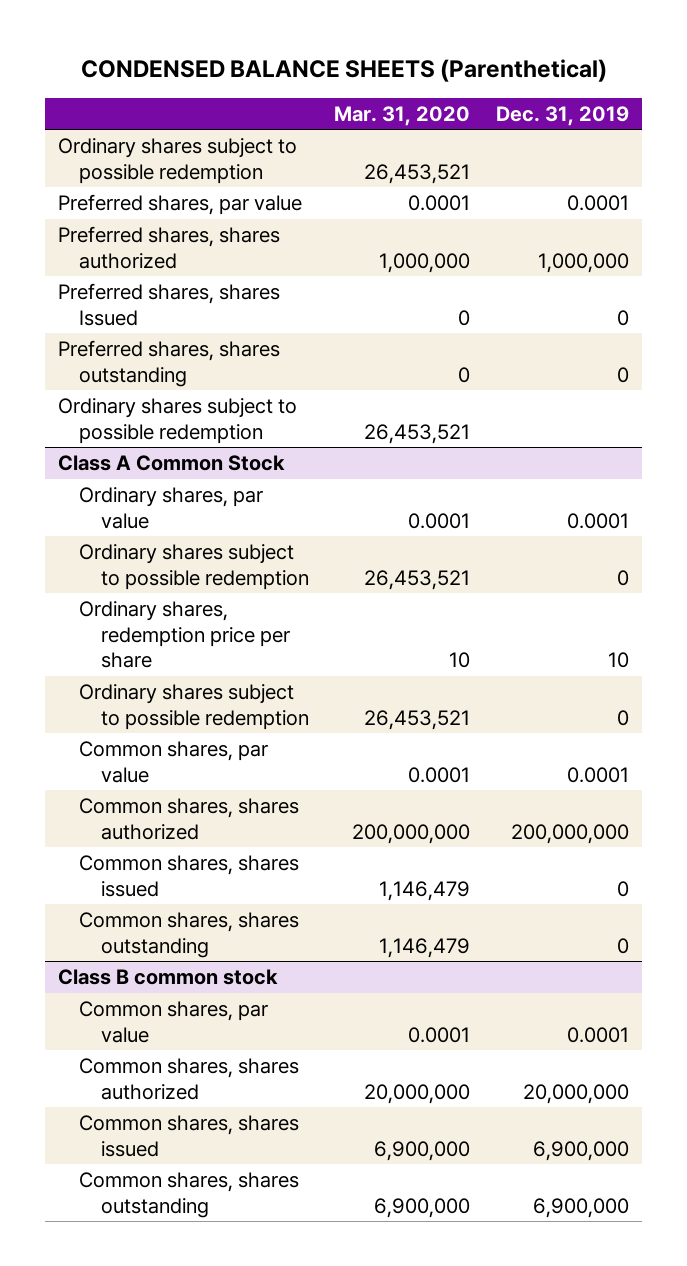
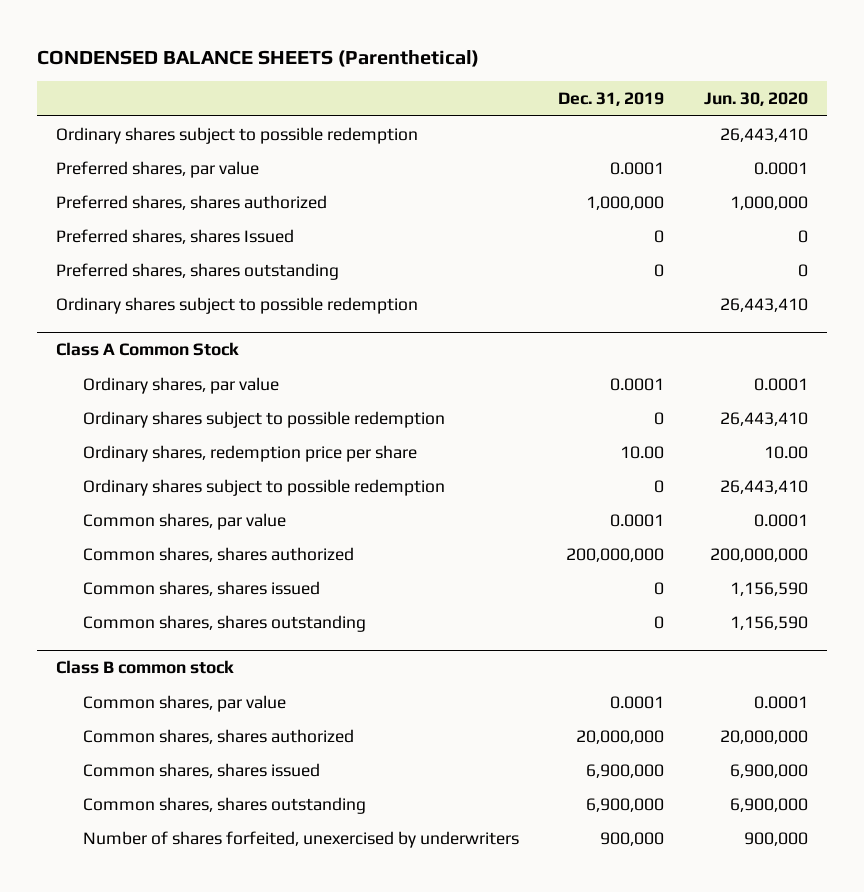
- | Mar. 31, 2020 | Dec. 31, 2019
+ | Dec. 31, 2019 | Jun. 30, 2020
@ Class A Common Stock
- Ordinary shares, redemption price per share | 10 | 10
+ Ordinary shares, redemption price per share | 10.00 | 10.00
@ Class B common stock
+ Number of shares forfeited, unexercised by underwriters | 900,000 | 900,000

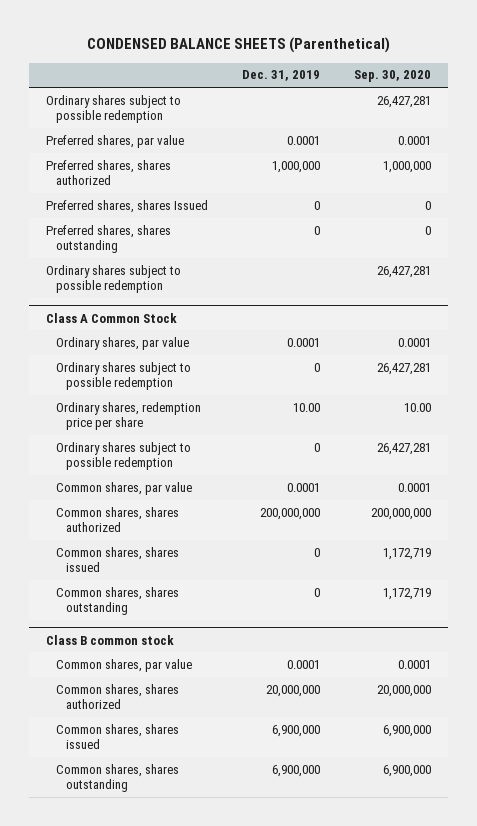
- | Dec. 31, 2019 | Jun. 30, 2020
+ | Dec. 31, 2019 | Sep. 30, 2020
@ Class B common stock
- Number of shares forfeited, unexercised by underwriters | 900,000 | 900,000

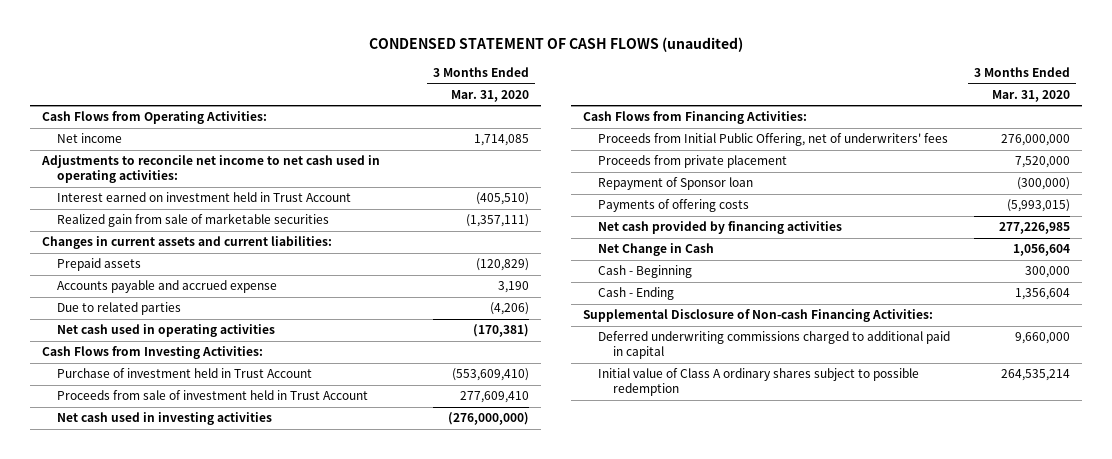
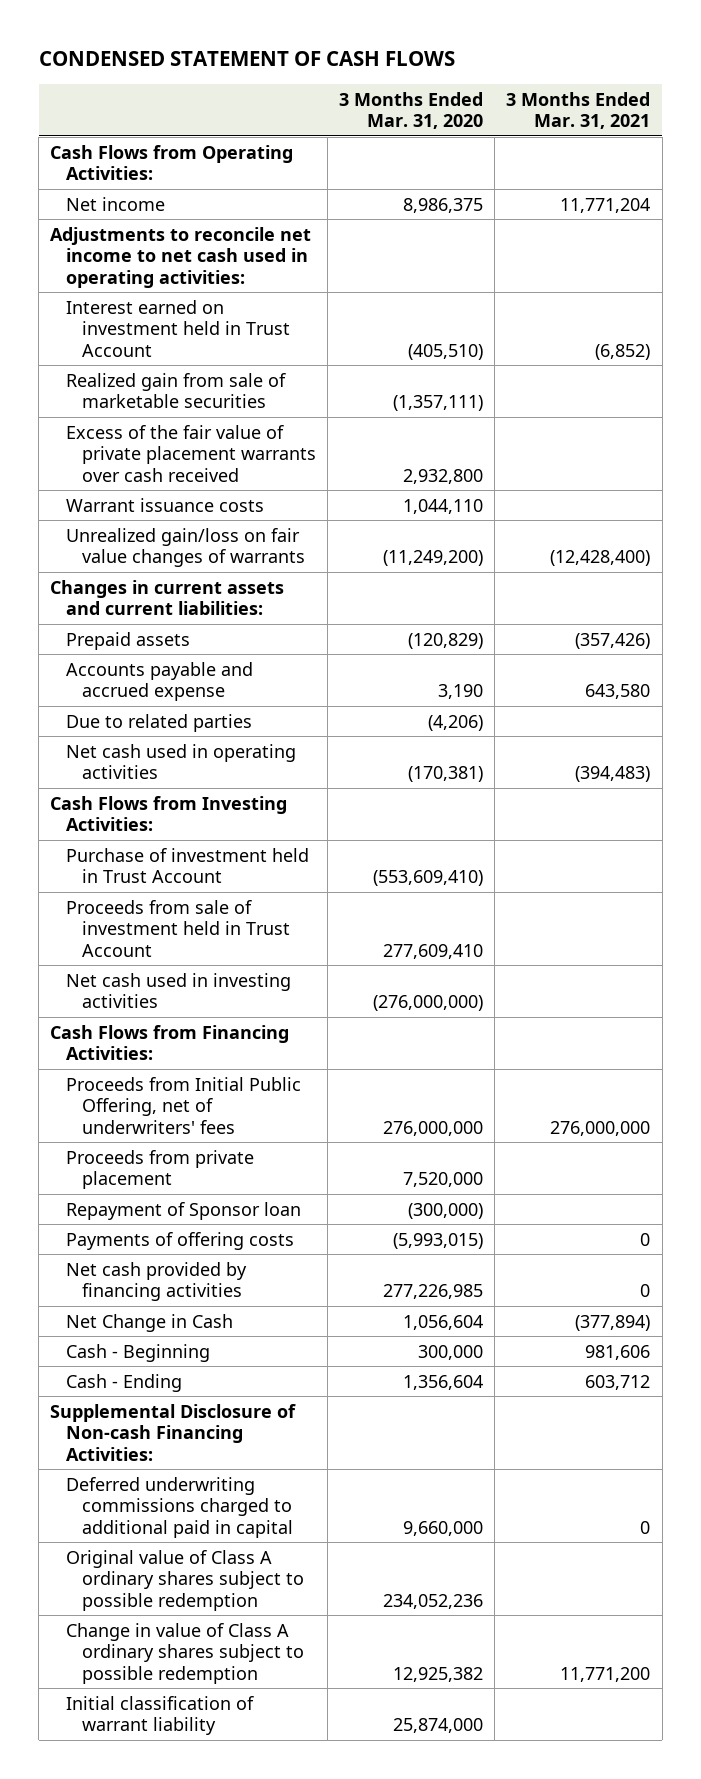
- CONDENSED STATEMENT OF CASH FLOWS (unaudited)
+ CONDENSED STATEMENT OF CASH FLOWS
- | 3 Months Ended Mar. 31, 2020
+ | 3 Months Ended Mar. 31, 2020 | 3 Months Ended Mar. 31, 2021
- Net income | 1,714,085
+ Net income | 8,986,375 | 11,771,204
+ Excess of the fair value of private placement warrants over cash received | 2,932,800 |
+ Warrant issuance costs | 1,044,110 |
+ Unrealized gain/loss on fair value changes of warrants | (11,249,200) | (12,428,400)
- Initial value of Class A ordinary shares subject to possible redemption | 264,535,214
+ Original value of Class A ordinary shares subject to possible redemption | 234,052,236 |
+ Change in value of Class A ordinary shares subject to possible redemption | 12,925,382 | 11,771,200
+ Initial classification of warrant liability | 25,874,000 |

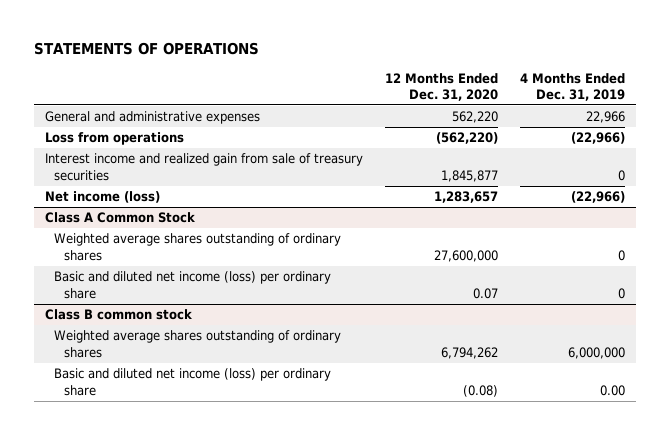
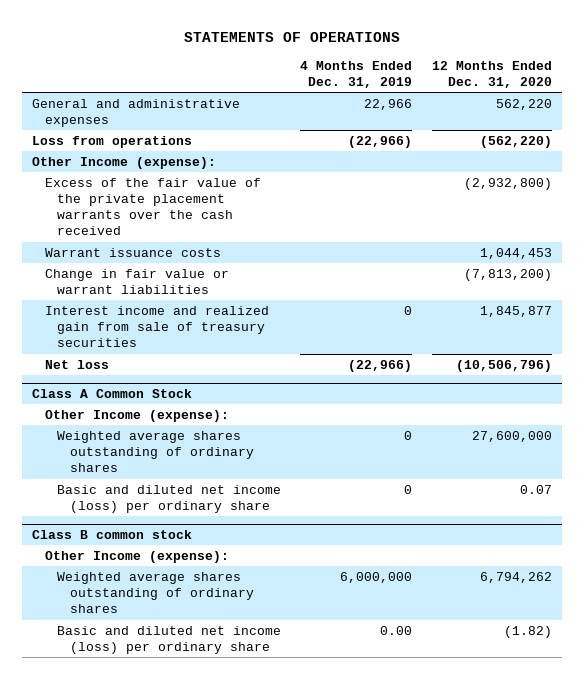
- | 12 Months Ended Dec. 31, 2020 | 4 Months Ended Dec. 31, 2019
+ | 4 Months Ended Dec. 31, 2019 | 12 Months Ended Dec. 31, 2020
+ Other Income (expense):
+ Excess of the fair value of the private placement warrants over the cash received | | (2,932,800)
+ Warrant issuance costs | | 1,044,453
+ Change in fair value or warrant liabilities | | (7,813,200)
- Net income (loss) | 1,283,657 | (22,966)
+ Net loss | (22,966) | (10,506,796)
@ Class A Common Stock
+ Other Income (expense):
@ Class B common stock
+ Other Income (expense):
- Basic and diluted net income (loss) per ordinary share | (0.08) | 0.00
+ Basic and diluted net income (loss) per ordinary share | 0.00 | (1.82)

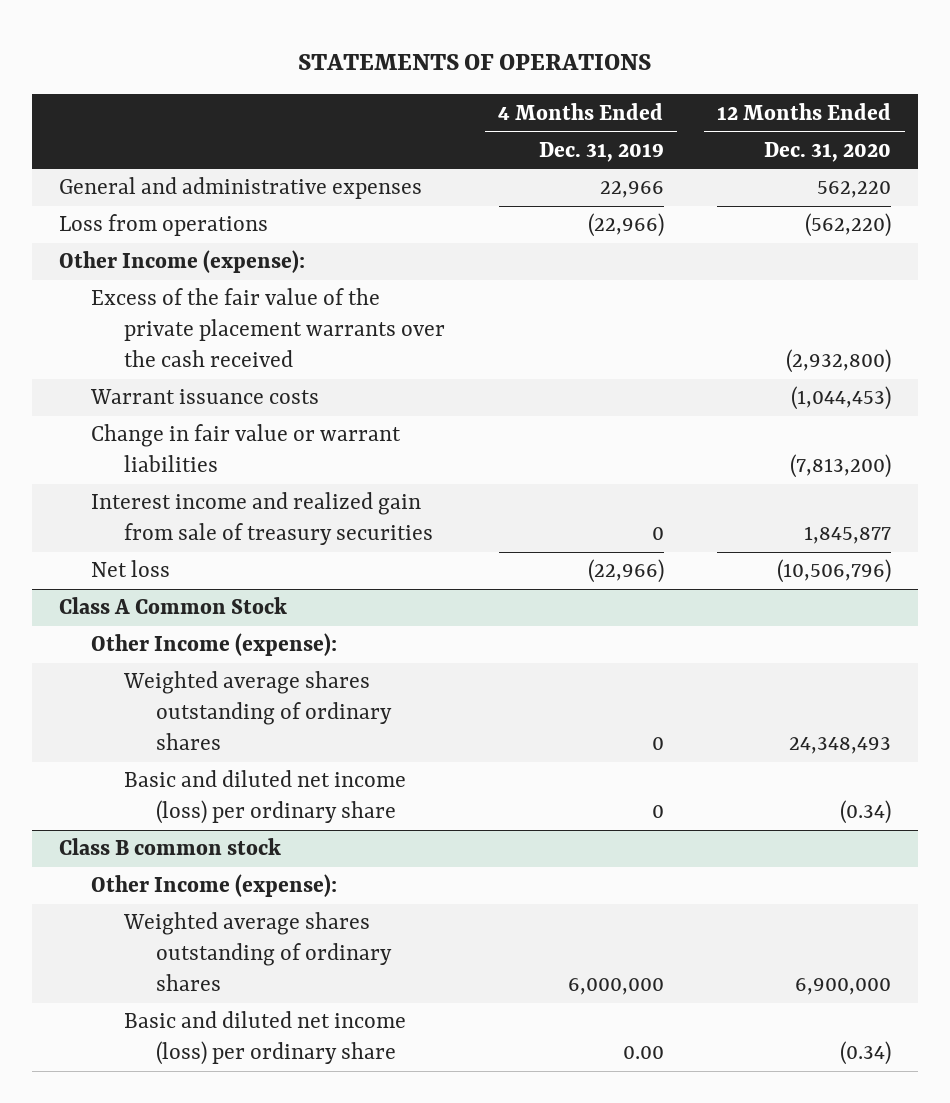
- Warrant issuance costs | | 1,044,453
+ Warrant issuance costs | | (1,044,453)
@ Class A Common Stock
- Weighted average shares outstanding of ordinary shares | 0 | 27,600,000
- Basic and diluted net income (loss) per ordinary share | 0 | 0.07
+ Weighted average shares outstanding of ordinary shares | 0 | 24,348,493
+ Basic and diluted net income (loss) per ordinary share | 0 | (0.34)
@ Class B common stock
- Weighted average shares outstanding of ordinary shares | 6,000,000 | 6,794,262
- Basic and diluted net income (loss) per ordinary share | 0.00 | (1.82)
+ Weighted average shares outstanding of ordinary shares | 6,000,000 | 6,900,000
+ Basic and diluted net income (loss) per ordinary share | 0.00 | (0.34)

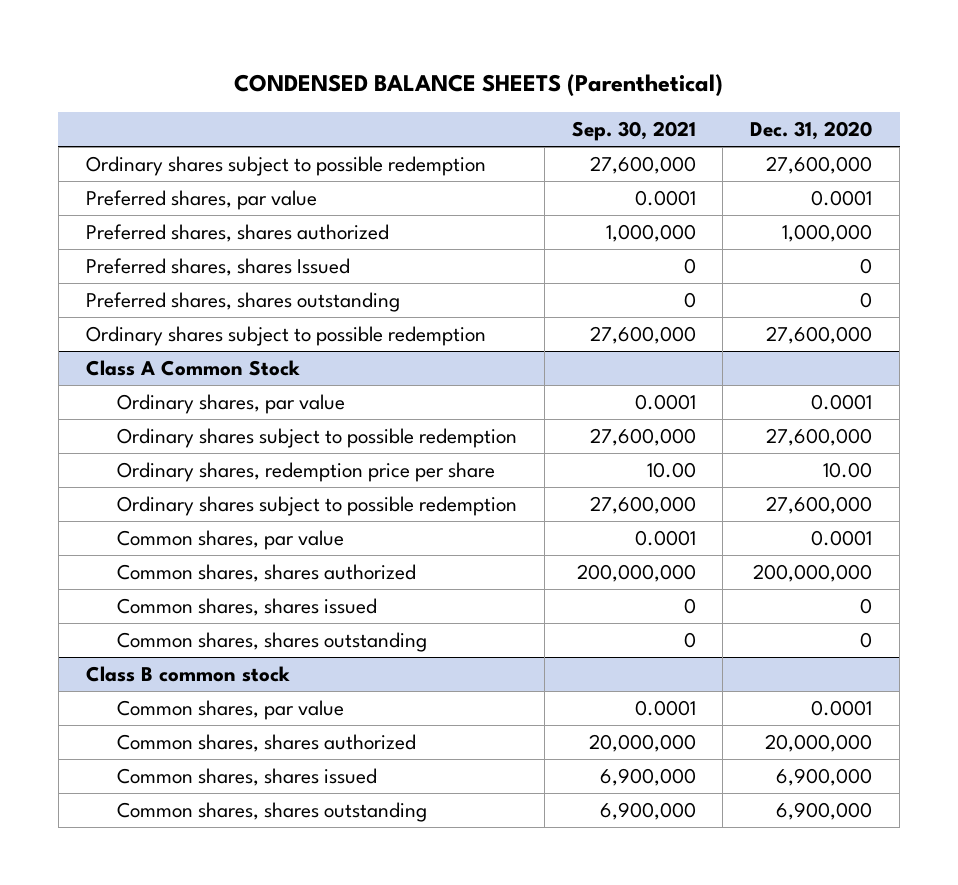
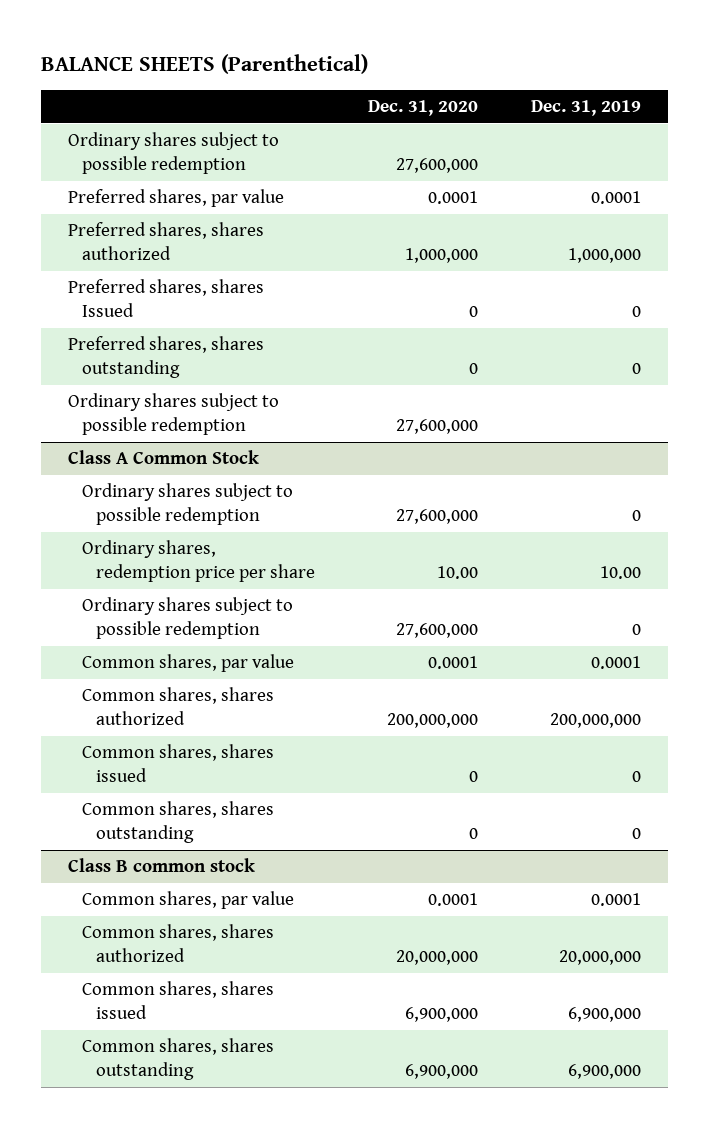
- CONDENSED BALANCE SHEETS (Parenthetical)
+ BALANCE SHEETS (Parenthetical)
- | Sep. 30, 2021 | Dec. 31, 2020
+ | Dec. 31, 2020 | Dec. 31, 2019
@ Class A Common Stock
- Ordinary shares, par value | 0.0001 | 0.0001

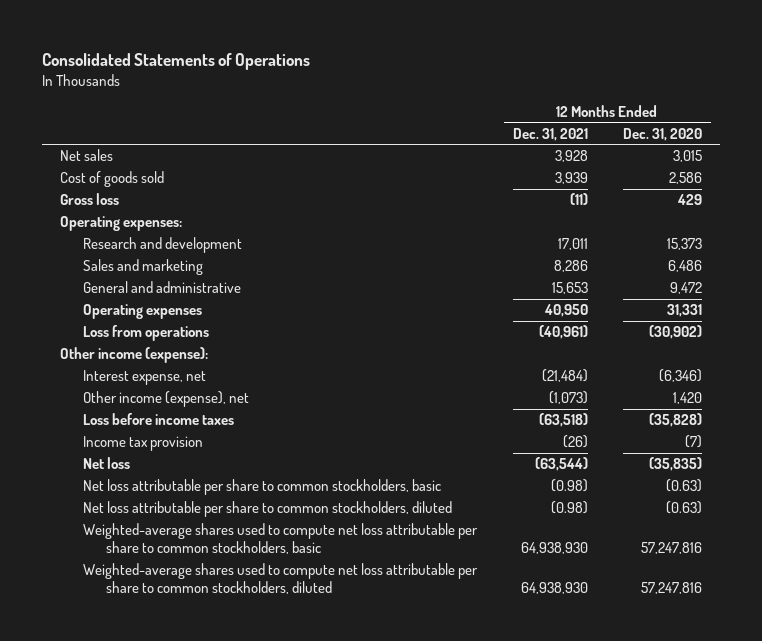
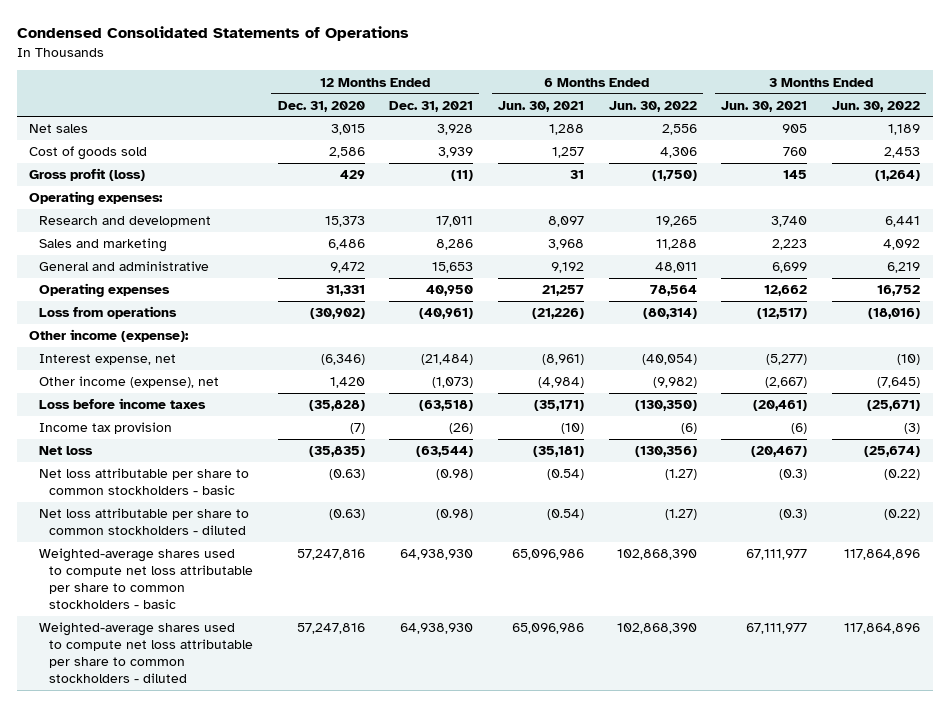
- Consolidated Statements of Operations
+ Condensed Consolidated Statements of Operations
- | 12 Months Ended Dec. 31, 2021 | 12 Months Ended Dec. 31, 2020
+ | 12 Months Ended Dec. 31, 2020 | 12 Months Ended Dec. 31, 2021 | 6 Months Ended Jun. 30, 2021 | 6 Months Ended Jun. 30, 2022 | 3 Months Ended Jun. 30, 2021 | 3 Months Ended Jun. 30, 2022
- Gross loss | (11) | 429
+ Gross profit (loss) | 429 | (11) | 31 | (1,750) | 145 | (1,264)
- Net loss attributable per share to common stockholders, basic | (0.98) | (0.63)
- Net loss attributable per share to common stockholders, diluted | (0.98) | (0.63)
- Weighted-average shares used to compute net loss attributable per share to common stockholders, basic | 64,938,930 | 57,247,816
- Weighted-average shares used to compute net loss attributable per share to common stockholders, diluted | 64,938,930 | 57,247,816
+ Net loss attributable per share to common stockholders - basic | (0.63) | (0.98) | (0.54) | (1.27) | (0.3) | (0.22)
+ Net loss attributable per share to common stockholders - diluted | (0.63) | (0.98) | (0.54) | (1.27) | (0.3) | (0.22)
+ Weighted-average shares used to compute net loss attributable per share to common stockholders - basic | 57,247,816 | 64,938,930 | 65,096,986 | 102,868,390 | 67,111,977 | 117,864,896
+ Weighted-average shares used to compute net loss attributable per share to common stockholders - diluted | 57,247,816 | 64,938,930 | 65,096,986 | 102,868,390 | 67,111,977 | 117,864,896

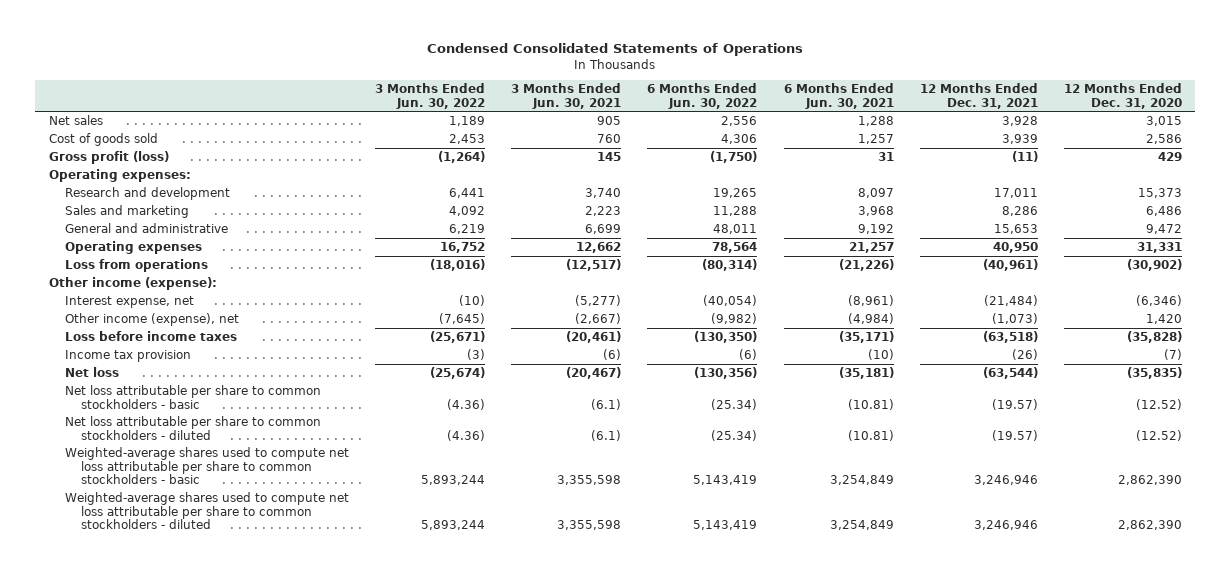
- | 12 Months Ended Dec. 31, 2020 | 12 Months Ended Dec. 31, 2021 | 6 Months Ended Jun. 30, 2021 | 6 Months Ended Jun. 30, 2022 | 3 Months Ended Jun. 30, 2021 | 3 Months Ended Jun. 30, 2022
+ | 3 Months Ended Jun. 30, 2022 | 3 Months Ended Jun. 30, 2021 | 6 Months Ended Jun. 30, 2022 | 6 Months Ended Jun. 30, 2021 | 12 Months Ended Dec. 31, 2021 | 12 Months Ended Dec. 31, 2020
- Net loss attributable per share to common stockholders - basic | (0.63) | (0.98) | (0.54) | (1.27) | (0.3) | (0.22)
- Net loss attributable per share to common stockholders - diluted | (0.63) | (0.98) | (0.54) | (1.27) | (0.3) | (0.22)
- Weighted-average shares used to compute net loss attributable per share to common stockholders - basic | 57,247,816 | 64,938,930 | 65,096,986 | 102,868,390 | 67,111,977 | 117,864,896
- Weighted-average shares used to compute net loss attributable per share to common stockholders - diluted | 57,247,816 | 64,938,930 | 65,096,986 | 102,868,390 | 67,111,977 | 117,864,896
+ Net loss attributable per share to common stockholders - basic | (4.36) | (6.1) | (25.34) | (10.81) | (19.57) | (12.52)
+ Net loss attributable per share to common stockholders - diluted | (4.36) | (6.1) | (25.34) | (10.81) | (19.57) | (12.52)
+ Weighted-average shares used to compute net loss attributable per share to common stockholders - basic | 5,893,244 | 3,355,598 | 5,143,419 | 3,254,849 | 3,246,946 | 2,862,390
+ Weighted-average shares used to compute net loss attributable per share to common stockholders - diluted | 5,893,244 | 3,355,598 | 5,143,419 | 3,254,849 | 3,246,946 | 2,862,390

